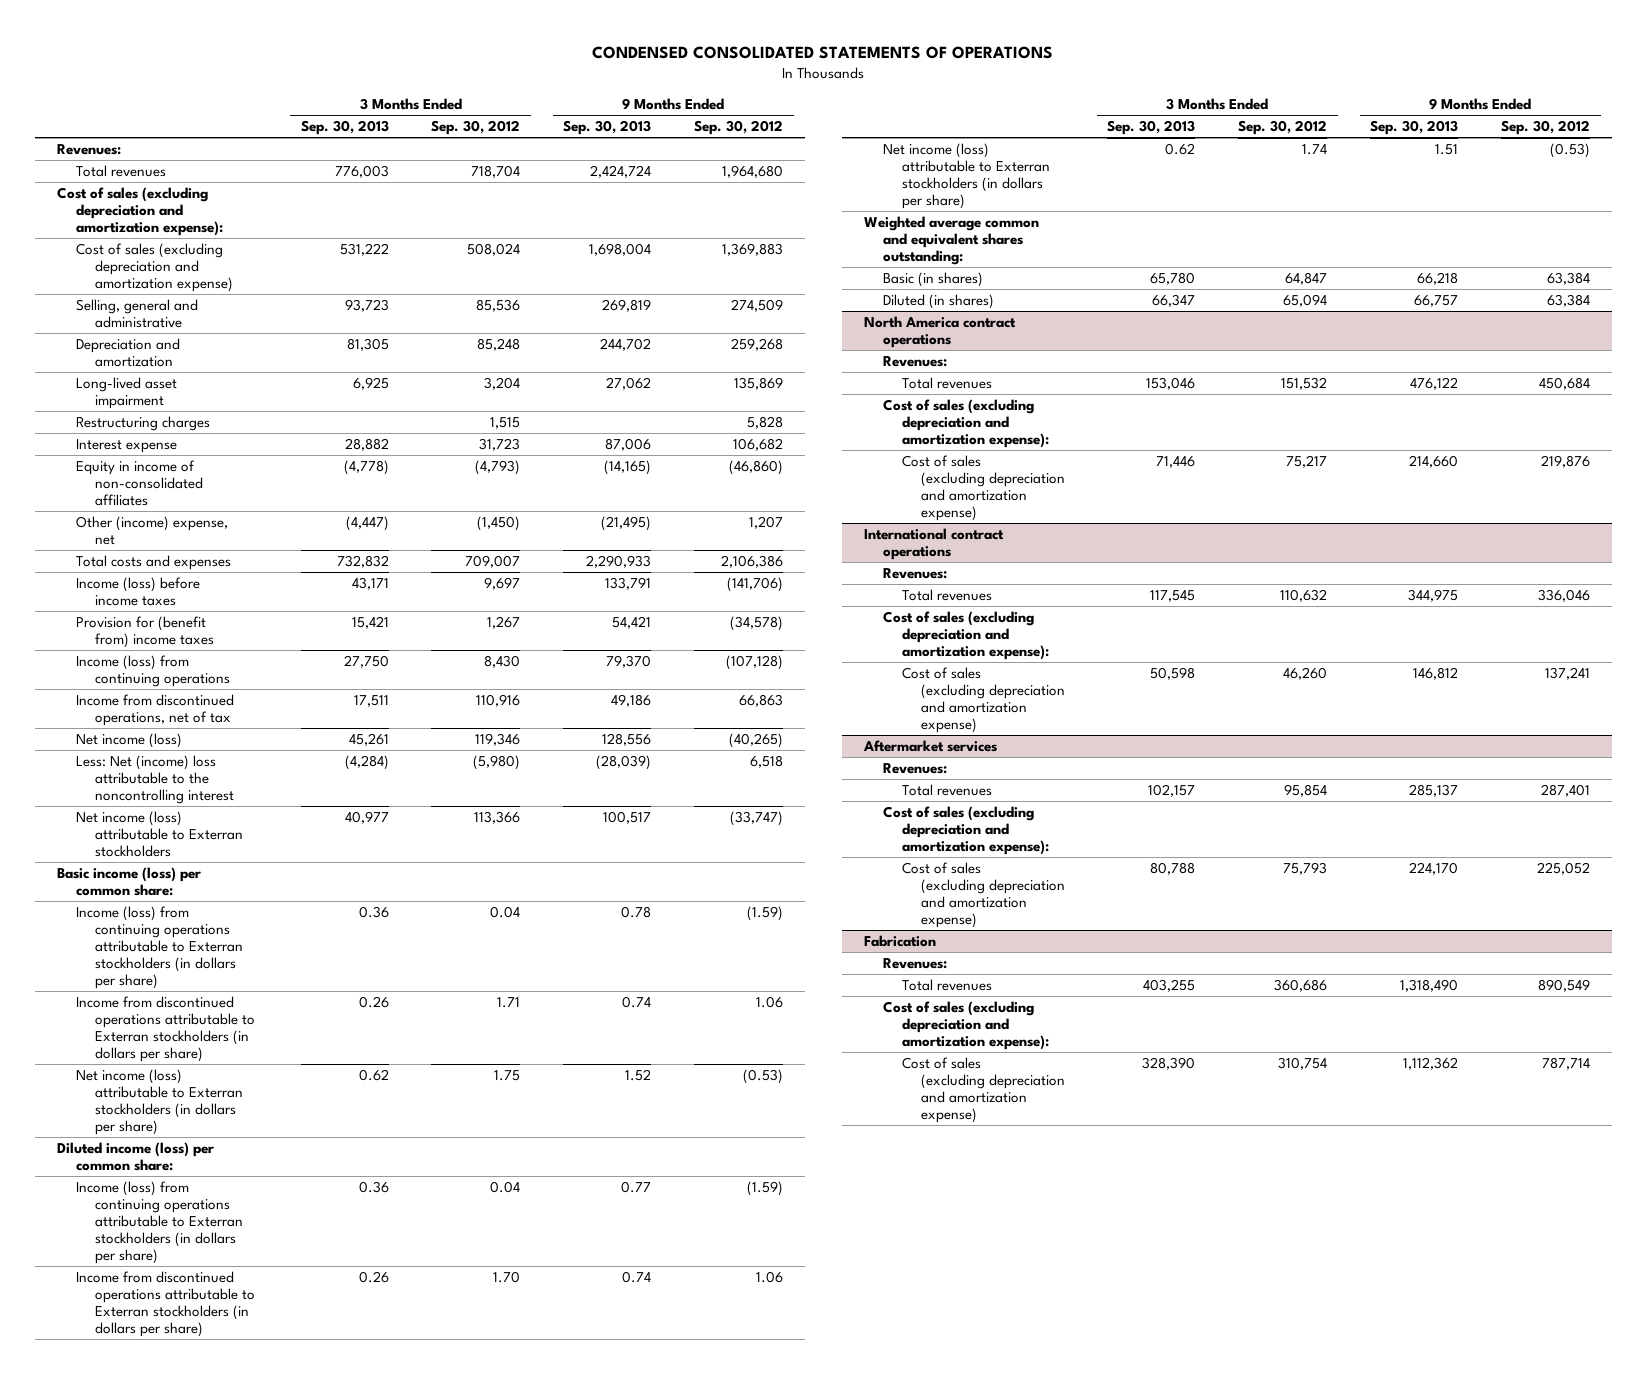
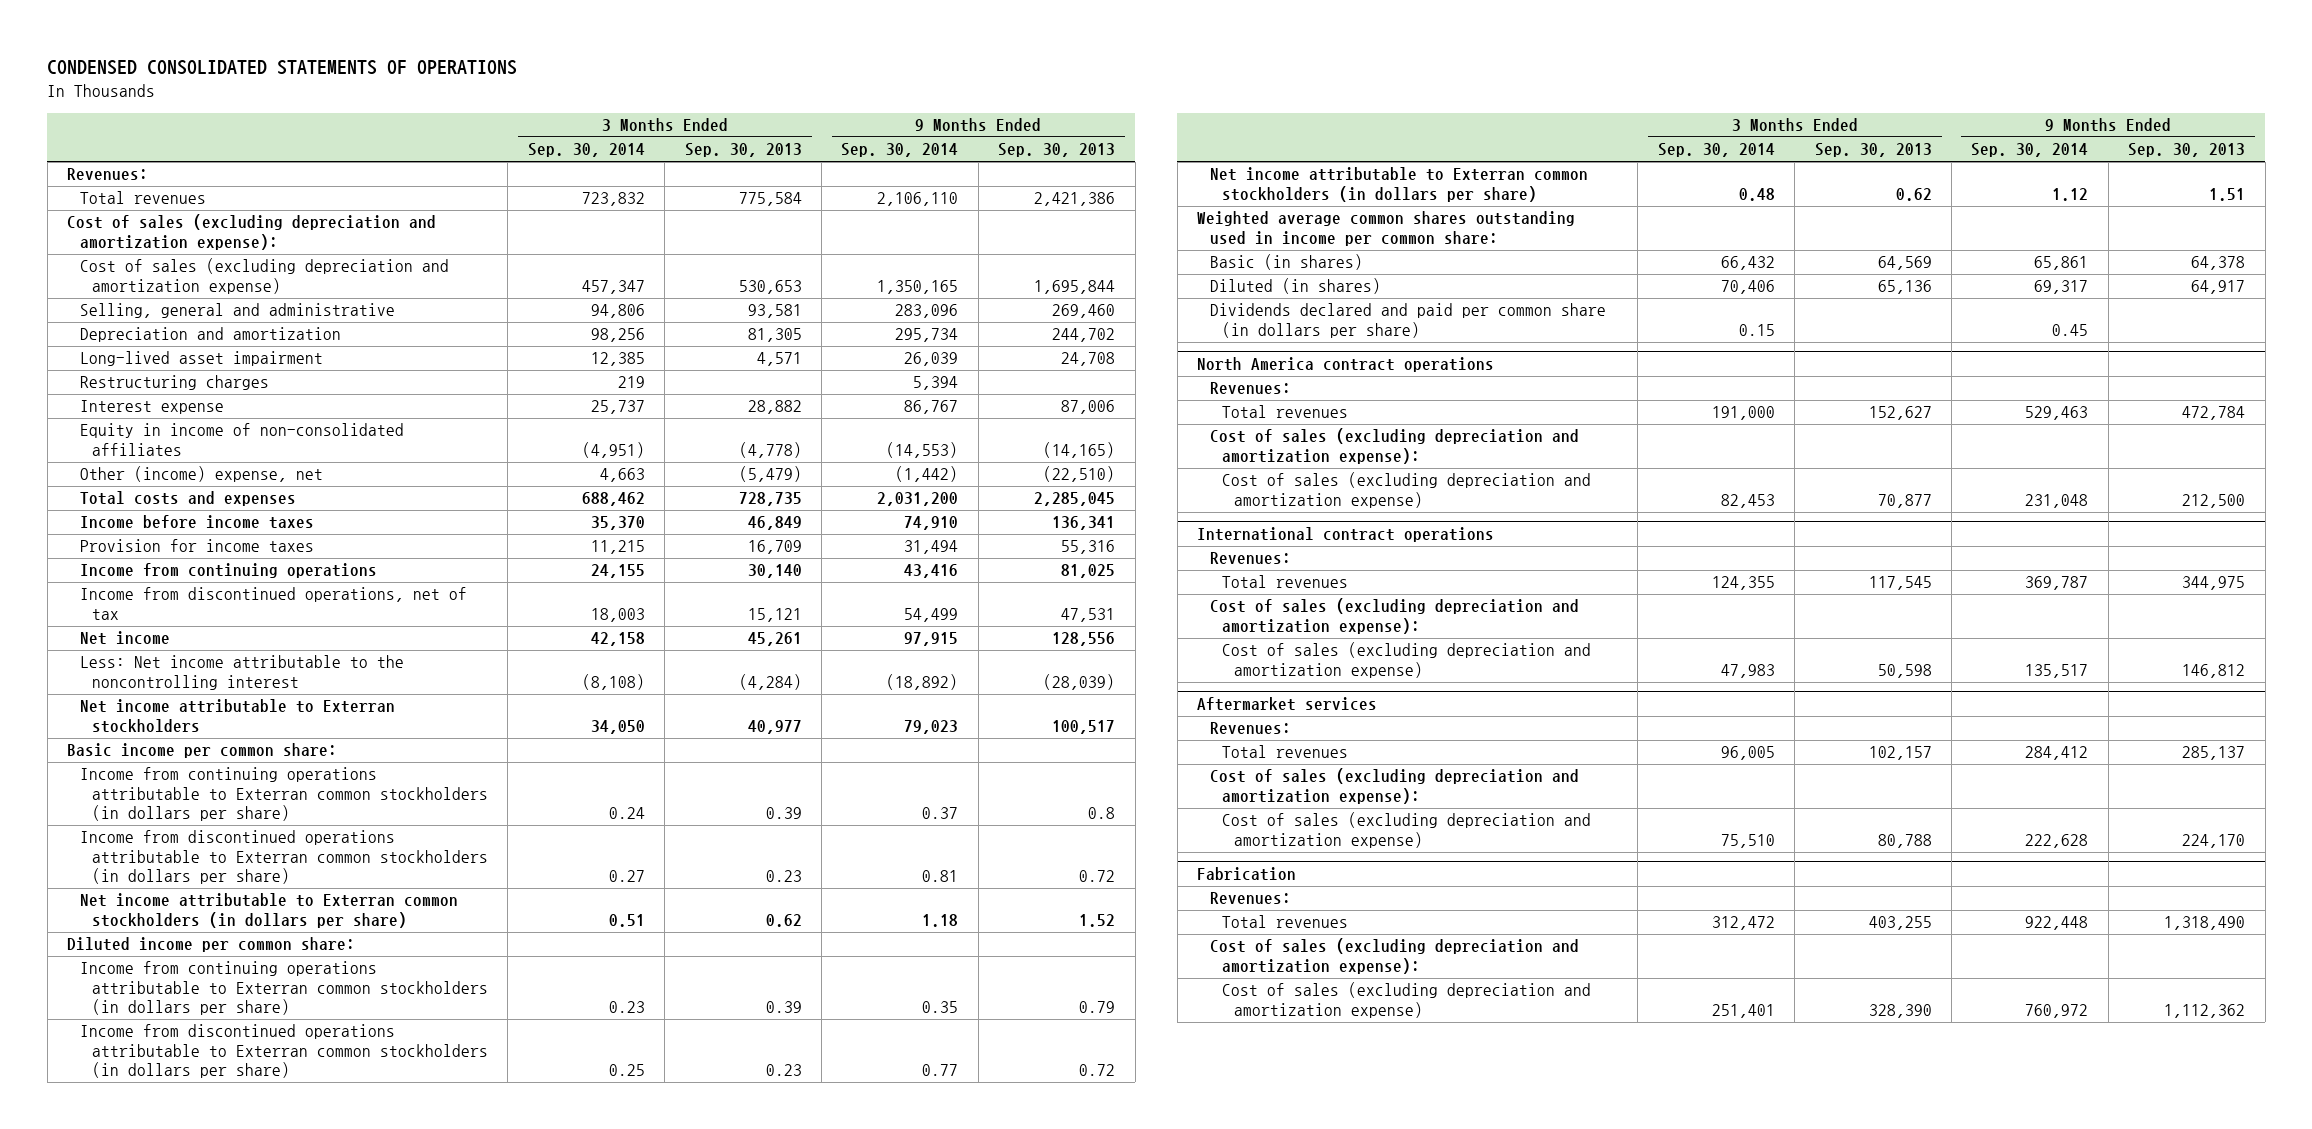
- | 3 Months Ended Sep. 30, 2013 | 3 Months Ended Sep. 30, 2012 | 9 Months Ended Sep. 30, 2013 | 9 Months Ended Sep. 30, 2012
+ | 3 Months Ended Sep. 30, 2014 | 3 Months Ended Sep. 30, 2013 | 9 Months Ended Sep. 30, 2014 | 9 Months Ended Sep. 30, 2013
- Total revenues | 776,003 | 718,704 | 2,424,724 | 1,964,680
+ Total revenues | 723,832 | 775,584 | 2,106,110 | 2,421,386
- Cost of sales (excluding depreciation and amortization expense) | 531,222 | 508,024 | 1,698,004 | 1,369,883
- Selling, general and administrative | 93,723 | 85,536 | 269,819 | 274,509
+ Cost of sales (excluding depreciation and amortization expense) | 457,347 | 530,653 | 1,350,165 | 1,695,844
+ Selling, general and administrative | 94,806 | 93,581 | 283,096 | 269,460
- Long-lived asset impairment | 6,925 | 3,204 | 27,062 | 135,869
+ Long-lived asset impairment | 12,385 | 4,571 | 26,039 | 24,708
- Other (income) expense, net | (4,447) | (1,450) | (21,495) | 1,207
- Total costs and expenses | 732,832 | 709,007 | 2,290,933 | 2,106,386
- Income (loss) before income taxes | 43,171 | 9,697 | 133,791 | (141,706)
- Provision for (benefit from) income taxes | 15,421 | 1,267 | 54,421 | (34,578)
- Income (loss) from continuing operations | 27,750 | 8,430 | 79,370 | (107,128)
- Income from discontinued operations, net of tax | 17,511 | 110,916 | 49,186 | 66,863
- Net income (loss) | 45,261 | 119,346 | 128,556 | (40,265)
- Less: Net (income) loss attributable to the noncontrolling interest | (4,284) | (5,980) | (28,039) | 6,518
- Net income (loss) attributable to Exterran stockholders | 40,977 | 113,366 | 100,517 | (33,747)
- Basic income (loss) per common share:
- Income (loss) from continuing operations attributable to Exterran stockholders (in dollars per share) | 0.36 | 0.04 | 0.78 | (1.59)
- Income from discontinued operations attributable to Exterran stockholders (in dollars per share) | 0.26 | 1.71 | 0.74 | 1.06
- Net income (loss) attributable to Exterran stockholders (in dollars per share) | 0.62 | 1.75 | 1.52 | (0.53)
- Diluted income (loss) per common share:
- Income (loss) from continuing operations attributable to Exterran stockholders (in dollars per share) | 0.36 | 0.04 | 0.77 | (1.59)
- Income from discontinued operations attributable to Exterran stockholders (in dollars per share) | 0.26 | 1.70 | 0.74 | 1.06
- Net income (loss) attributable to Exterran stockholders (in dollars per share) | 0.62 | 1.74 | 1.51 | (0.53)
- Weighted average common and equivalent shares outstanding:
- Basic (in shares) | 65,780 | 64,847 | 66,218 | 63,384
- Diluted (in shares) | 66,347 | 65,094 | 66,757 | 63,384
+ Other (income) expense, net | 4,663 | (5,479) | (1,442) | (22,510)
+ Total costs and expenses | 688,462 | 728,735 | 2,031,200 | 2,285,045
+ Income before income taxes | 35,370 | 46,849 | 74,910 | 136,341
+ Provision for income taxes | 11,215 | 16,709 | 31,494 | 55,316
+ Income from continuing operations | 24,155 | 30,140 | 43,416 | 81,025
+ Income from discontinued operations, net of tax | 18,003 | 15,121 | 54,499 | 47,531
+ Net income | 42,158 | 45,261 | 97,915 | 128,556
+ Less: Net income attributable to the noncontrolling interest | (8,108) | (4,284) | (18,892) | (28,039)
+ Net income attributable to Exterran stockholders | 34,050 | 40,977 | 79,023 | 100,517
+ Basic income per common share:
+ Income from continuing operations attributable to Exterran common stockholders (in dollars per share) | 0.24 | 0.39 | 0.37 | 0.8
+ Income from discontinued operations attributable to Exterran common stockholders (in dollars per share) | 0.27 | 0.23 | 0.81 | 0.72
+ Net income attributable to Exterran common stockholders (in dollars per share) | 0.51 | 0.62 | 1.18 | 1.52
+ Diluted income per common share:
+ Income from continuing operations attributable to Exterran common stockholders (in dollars per share) | 0.23 | 0.39 | 0.35 | 0.79
+ Income from discontinued operations attributable to Exterran common stockholders (in dollars per share) | 0.25 | 0.23 | 0.77 | 0.72
+ Net income attributable to Exterran common stockholders (in dollars per share) | 0.48 | 0.62 | 1.12 | 1.51
+ Weighted average common shares outstanding used in income per common share:
+ Basic (in shares) | 66,432 | 64,569 | 65,861 | 64,378
+ Diluted (in shares) | 70,406 | 65,136 | 69,317 | 64,917
+ Dividends declared and paid per common share (in dollars per share) | 0.15 | | 0.45 |
@ North America contract operations
- Total revenues | 153,046 | 151,532 | 476,122 | 450,684
+ Total revenues | 191,000 | 152,627 | 529,463 | 472,784
- Cost of sales (excluding depreciation and amortization expense) | 71,446 | 75,217 | 214,660 | 219,876
+ Cost of sales (excluding depreciation and amortization expense) | 82,453 | 70,877 | 231,048 | 212,500

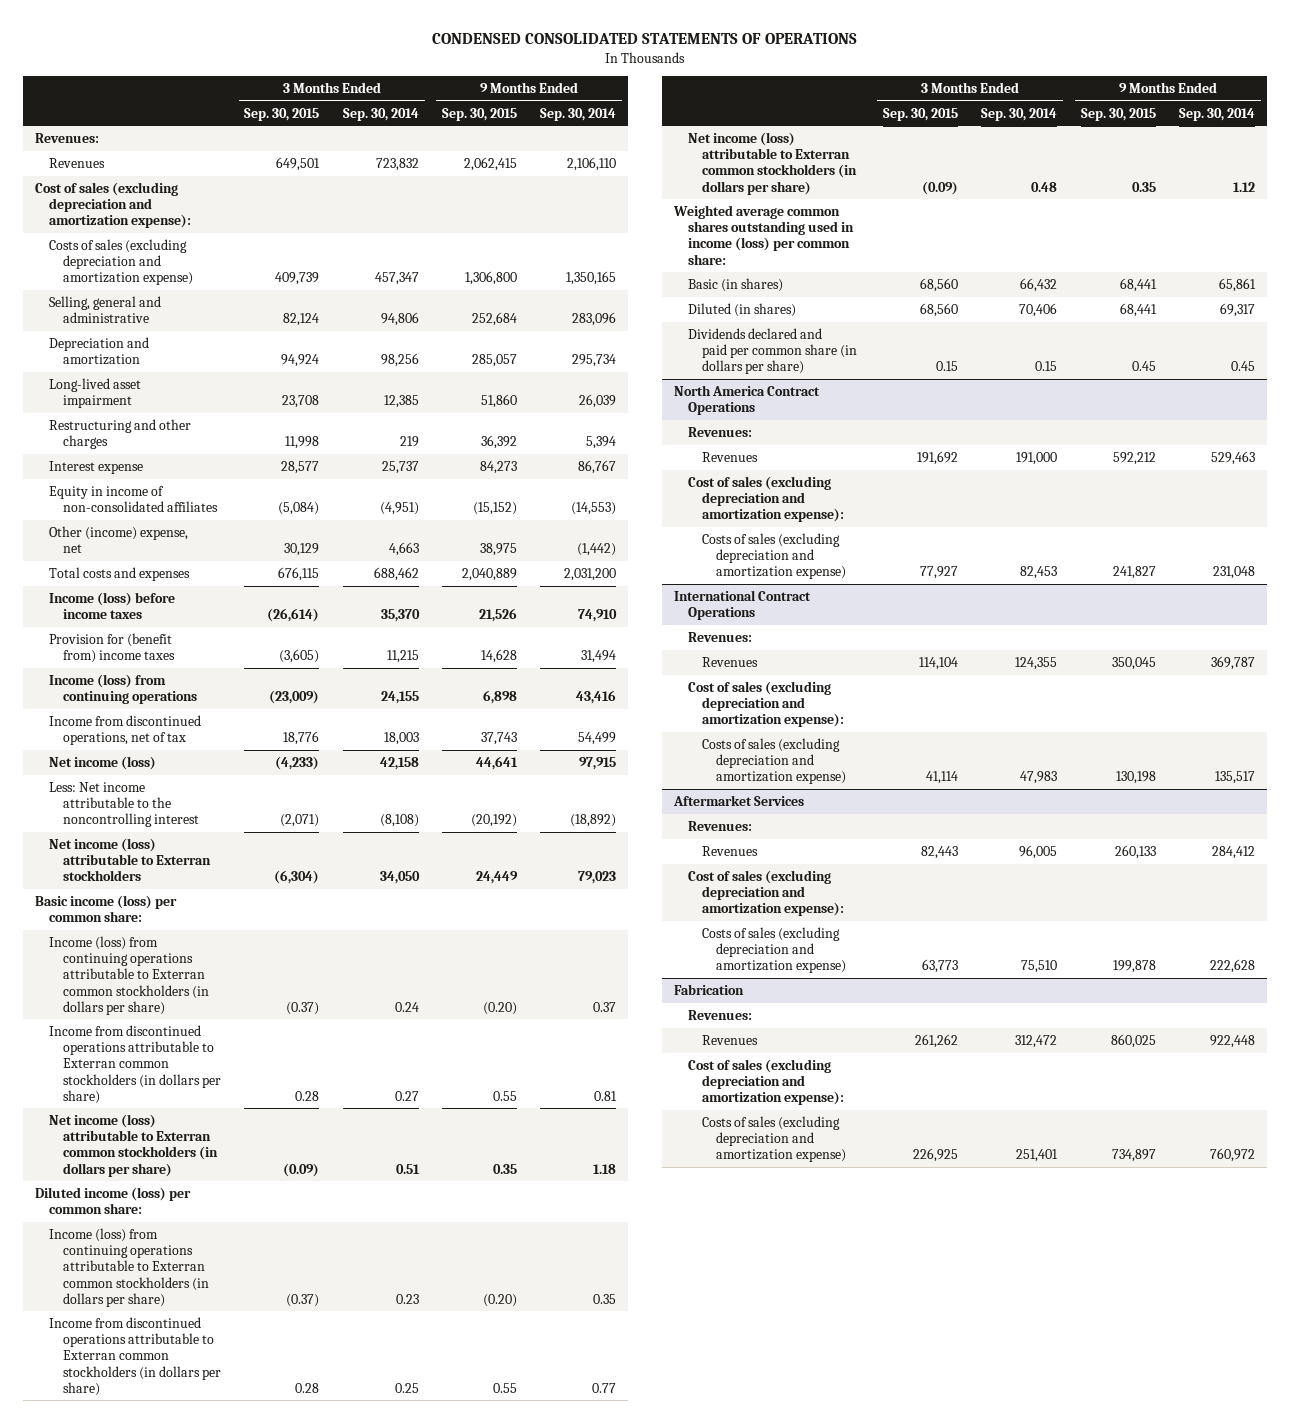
- | 3 Months Ended Sep. 30, 2014 | 3 Months Ended Sep. 30, 2013 | 9 Months Ended Sep. 30, 2014 | 9 Months Ended Sep. 30, 2013
+ | 3 Months Ended Sep. 30, 2015 | 3 Months Ended Sep. 30, 2014 | 9 Months Ended Sep. 30, 2015 | 9 Months Ended Sep. 30, 2014
- Total revenues | 723,832 | 775,584 | 2,106,110 | 2,421,386
+ Revenues | 649,501 | 723,832 | 2,062,415 | 2,106,110
- Cost of sales (excluding depreciation and amortization expense) | 457,347 | 530,653 | 1,350,165 | 1,695,844
+ Costs of sales (excluding depreciation and amortization expense) | 409,739 | 457,347 | 1,306,800 | 1,350,165
- Restructuring charges | 219 | | 5,394 |
+ Restructuring and other charges | 11,998 | 219 | 36,392 | 5,394
- Income before income taxes | 35,370 | 46,849 | 74,910 | 136,341
- Provision for income taxes | 11,215 | 16,709 | 31,494 | 55,316
- Income from continuing operations | 24,155 | 30,140 | 43,416 | 81,025
+ Income (loss) before income taxes | (26,614) | 35,370 | 21,526 | 74,910
+ Provision for (benefit from) income taxes | (3,605) | 11,215 | 14,628 | 31,494
+ Income (loss) from continuing operations | (23,009) | 24,155 | 6,898 | 43,416
- Net income | 42,158 | 45,261 | 97,915 | 128,556
+ Net income (loss) | (4,233) | 42,158 | 44,641 | 97,915
- Net income attributable to Exterran stockholders | 34,050 | 40,977 | 79,023 | 100,517
- Basic income per common share:
- Income from continuing operations attributable to Exterran common stockholders (in dollars per share) | 0.24 | 0.39 | 0.37 | 0.8
+ Net income (loss) attributable to Exterran stockholders | (6,304) | 34,050 | 24,449 | 79,023
+ Basic income (loss) per common share:
+ Income (loss) from continuing operations attributable to Exterran common stockholders (in dollars per share) | (0.37) | 0.24 | (0.20) | 0.37
- Net income attributable to Exterran common stockholders (in dollars per share) | 0.51 | 0.62 | 1.18 | 1.52
- Diluted income per common share:
- Income from continuing operations attributable to Exterran common stockholders (in dollars per share) | 0.23 | 0.39 | 0.35 | 0.79
+ Net income (loss) attributable to Exterran common stockholders (in dollars per share) | (0.09) | 0.51 | 0.35 | 1.18
+ Diluted income (loss) per common share:
+ Income (loss) from continuing operations attributable to Exterran common stockholders (in dollars per share) | (0.37) | 0.23 | (0.20) | 0.35
- Net income attributable to Exterran common stockholders (in dollars per share) | 0.48 | 0.62 | 1.12 | 1.51
- Weighted average common shares outstanding used in income per common share:
+ Net income (loss) attributable to Exterran common stockholders (in dollars per share) | (0.09) | 0.48 | 0.35 | 1.12
+ Weighted average common shares outstanding used in income (loss) per common share:
- North America contract operations
+ North America Contract Operations
- Total revenues | 191,000 | 152,627 | 529,463 | 472,784
+ Revenues | 191,692 | 191,000 | 592,212 | 529,463
- Cost of sales (excluding depreciation and amortization expense) | 82,453 | 70,877 | 231,048 | 212,500
- International contract operations
+ Costs of sales (excluding depreciation and amortization expense) | 77,927 | 82,453 | 241,827 | 231,048
+ International Contract Operations
- Total revenues | 124,355 | 117,545 | 369,787 | 344,975
+ Revenues | 114,104 | 124,355 | 350,045 | 369,787
- Cost of sales (excluding depreciation and amortization expense) | 47,983 | 50,598 | 135,517 | 146,812
- Aftermarket services
+ Costs of sales (excluding depreciation and amortization expense) | 41,114 | 47,983 | 130,198 | 135,517
+ Aftermarket Services
- Total revenues | 96,005 | 102,157 | 284,412 | 285,137
+ Revenues | 82,443 | 96,005 | 260,133 | 284,412
- Cost of sales (excluding depreciation and amortization expense) | 75,510 | 80,788 | 222,628 | 224,170
+ Costs of sales (excluding depreciation and amortization expense) | 63,773 | 75,510 | 199,878 | 222,628
@ Fabrication
- Total revenues | 312,472 | 403,255 | 922,448 | 1,318,490
+ Revenues | 261,262 | 312,472 | 860,025 | 922,448
- Cost of sales (excluding depreciation and amortization expense) | 251,401 | 328,390 | 760,972 | 1,112,362
+ Costs of sales (excluding depreciation and amortization expense) | 226,925 | 251,401 | 734,897 | 760,972

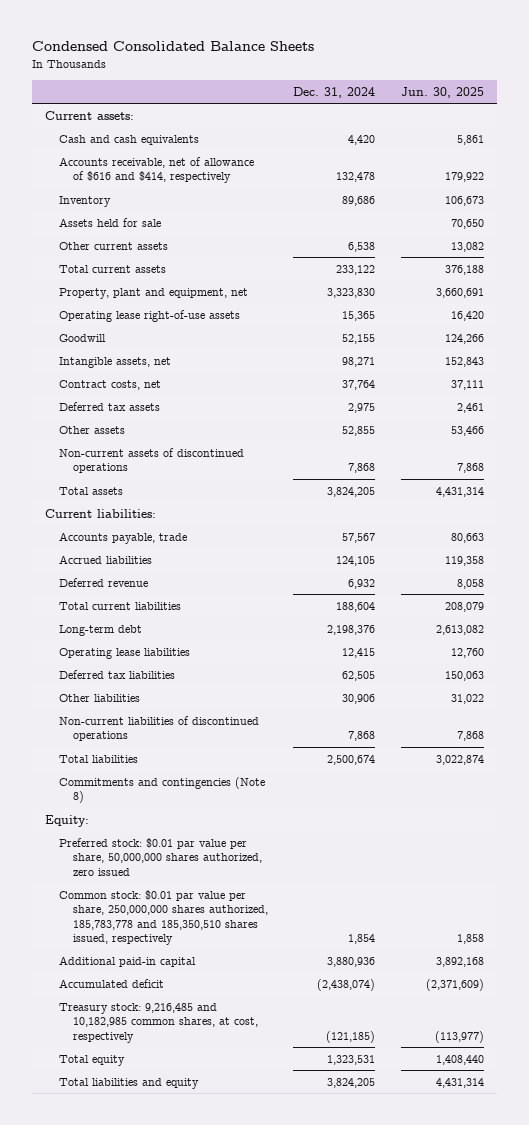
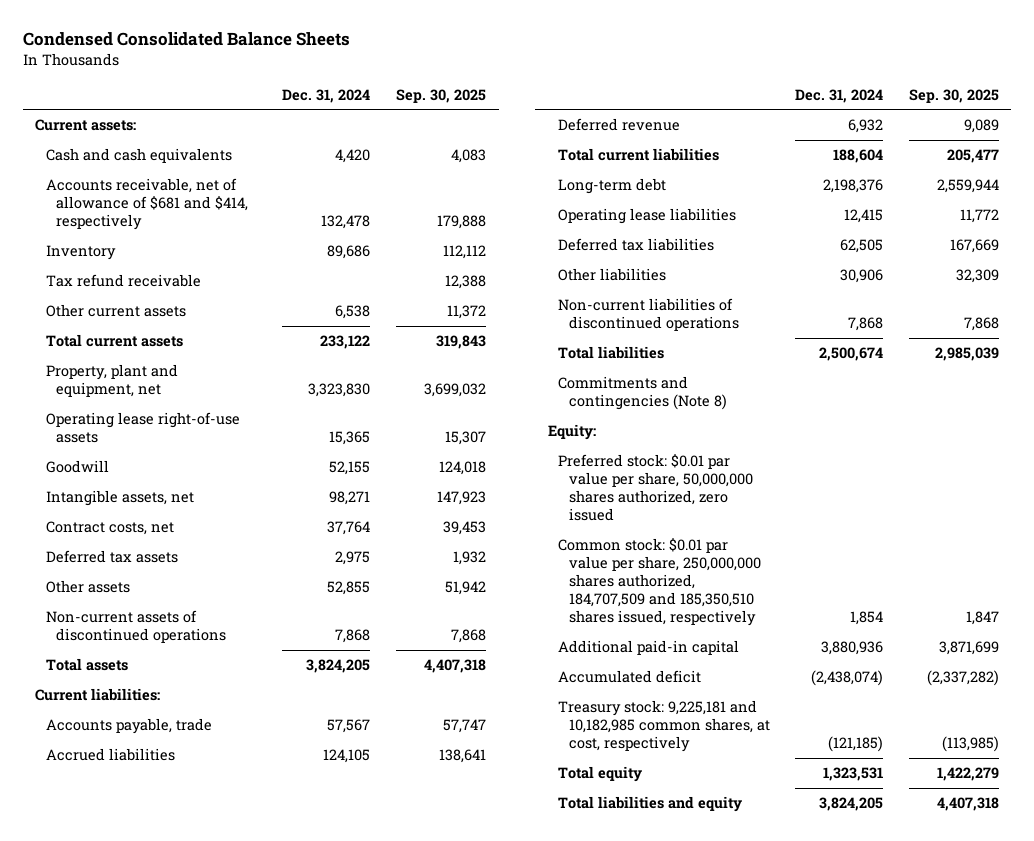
- | Dec. 31, 2024 | Jun. 30, 2025
+ | Dec. 31, 2024 | Sep. 30, 2025
- Accounts receivable, net of allowance of $616 and $414, respectively | 132,478 | 179,922
+ Accounts receivable, net of allowance of $681 and $414, respectively | 132,478 | 179,888
- Assets held for sale | | 70,650
+ Tax refund receivable | | 12,388
- Common stock: $0.01 par value per share, 250,000,000 shares authorized, 185,783,778 and 185,350,510 shares issued, respectively | 1,854 | 1,858
+ Common stock: $0.01 par value per share, 250,000,000 shares authorized, 184,707,509 and 185,350,510 shares issued, respectively | 1,854 | 1,847
- Treasury stock: 9,216,485 and 10,182,985 common shares, at cost, respectively | (121,185) | (113,977)
+ Treasury stock: 9,225,181 and 10,182,985 common shares, at cost, respectively | (121,185) | (113,985)

